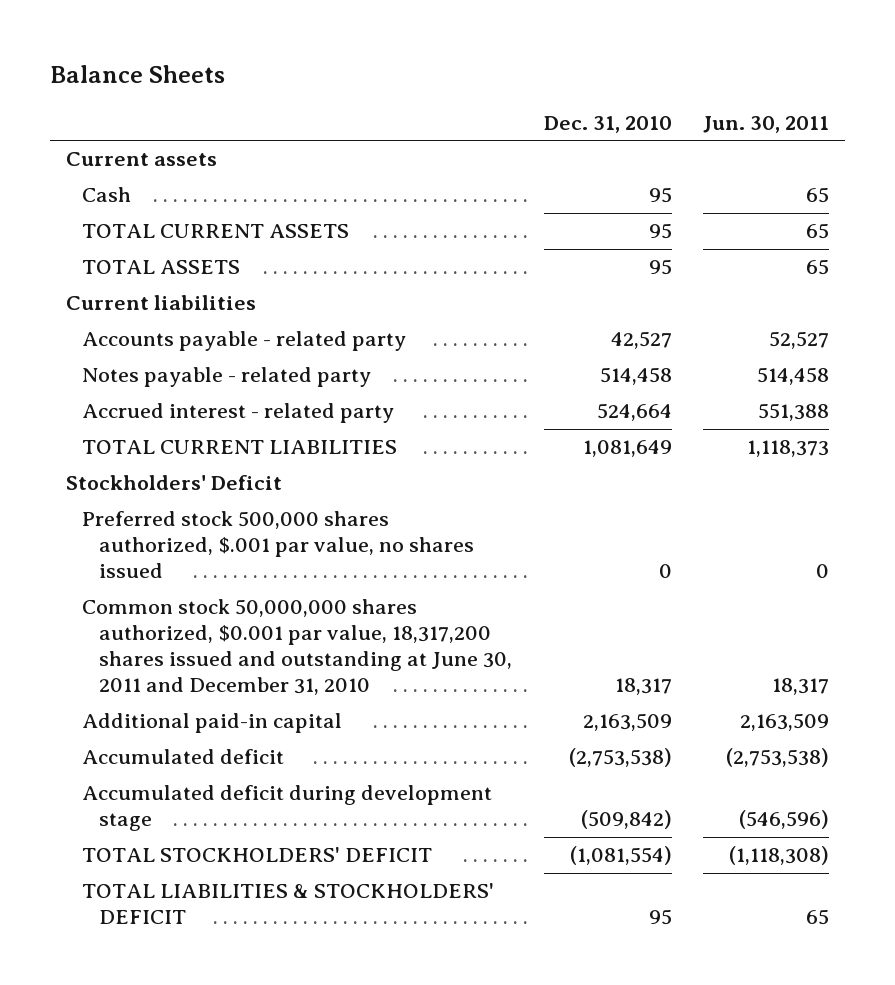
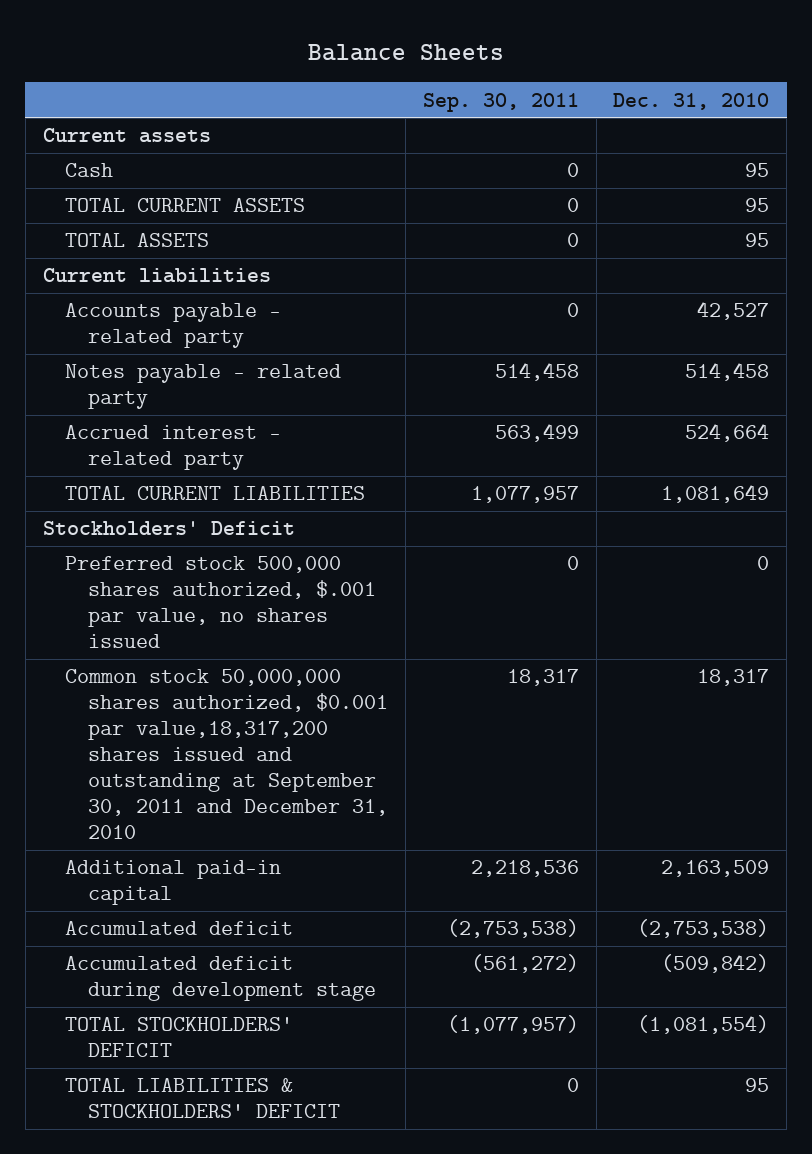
- | Dec. 31, 2010 | Jun. 30, 2011
+ | Sep. 30, 2011 | Dec. 31, 2010
- Common stock 50,000,000 shares authorized, $0.001 par value, 18,317,200 shares issued and outstanding at June 30, 2011 and December 31, 2010 | 18,317 | 18,317
+ Common stock 50,000,000 shares authorized, $0.001 par value,18,317,200 shares issued and outstanding at September 30, 2011 and December 31, 2010 | 18,317 | 18,317

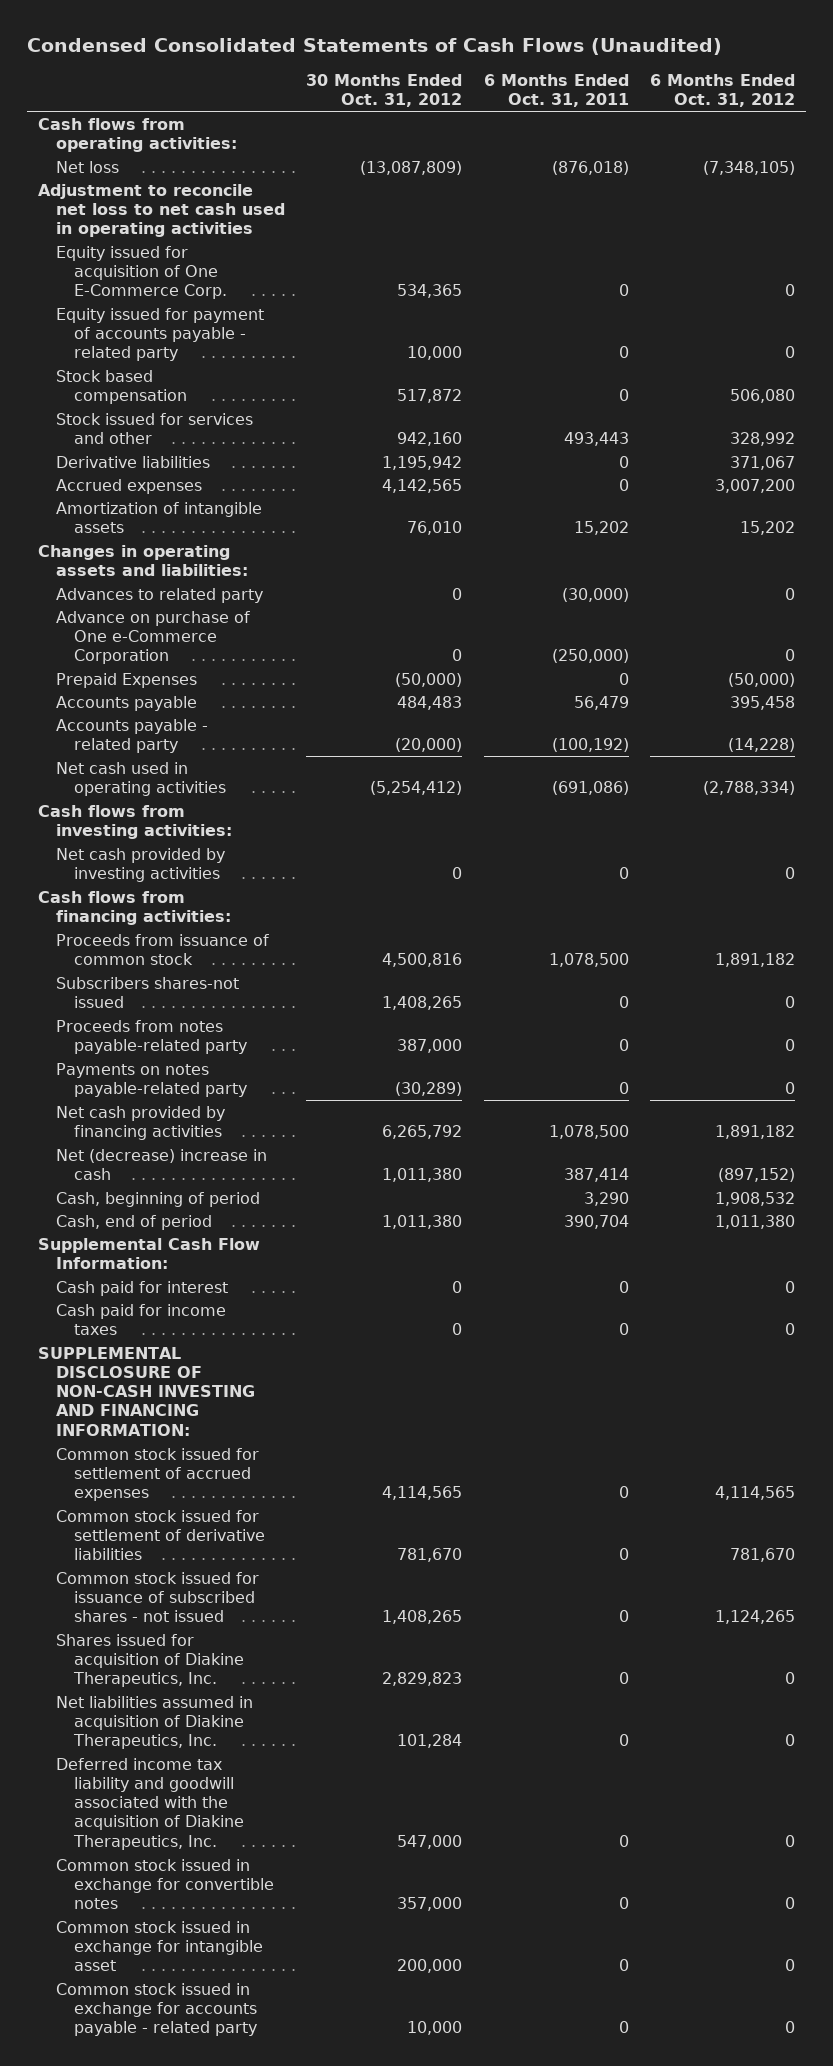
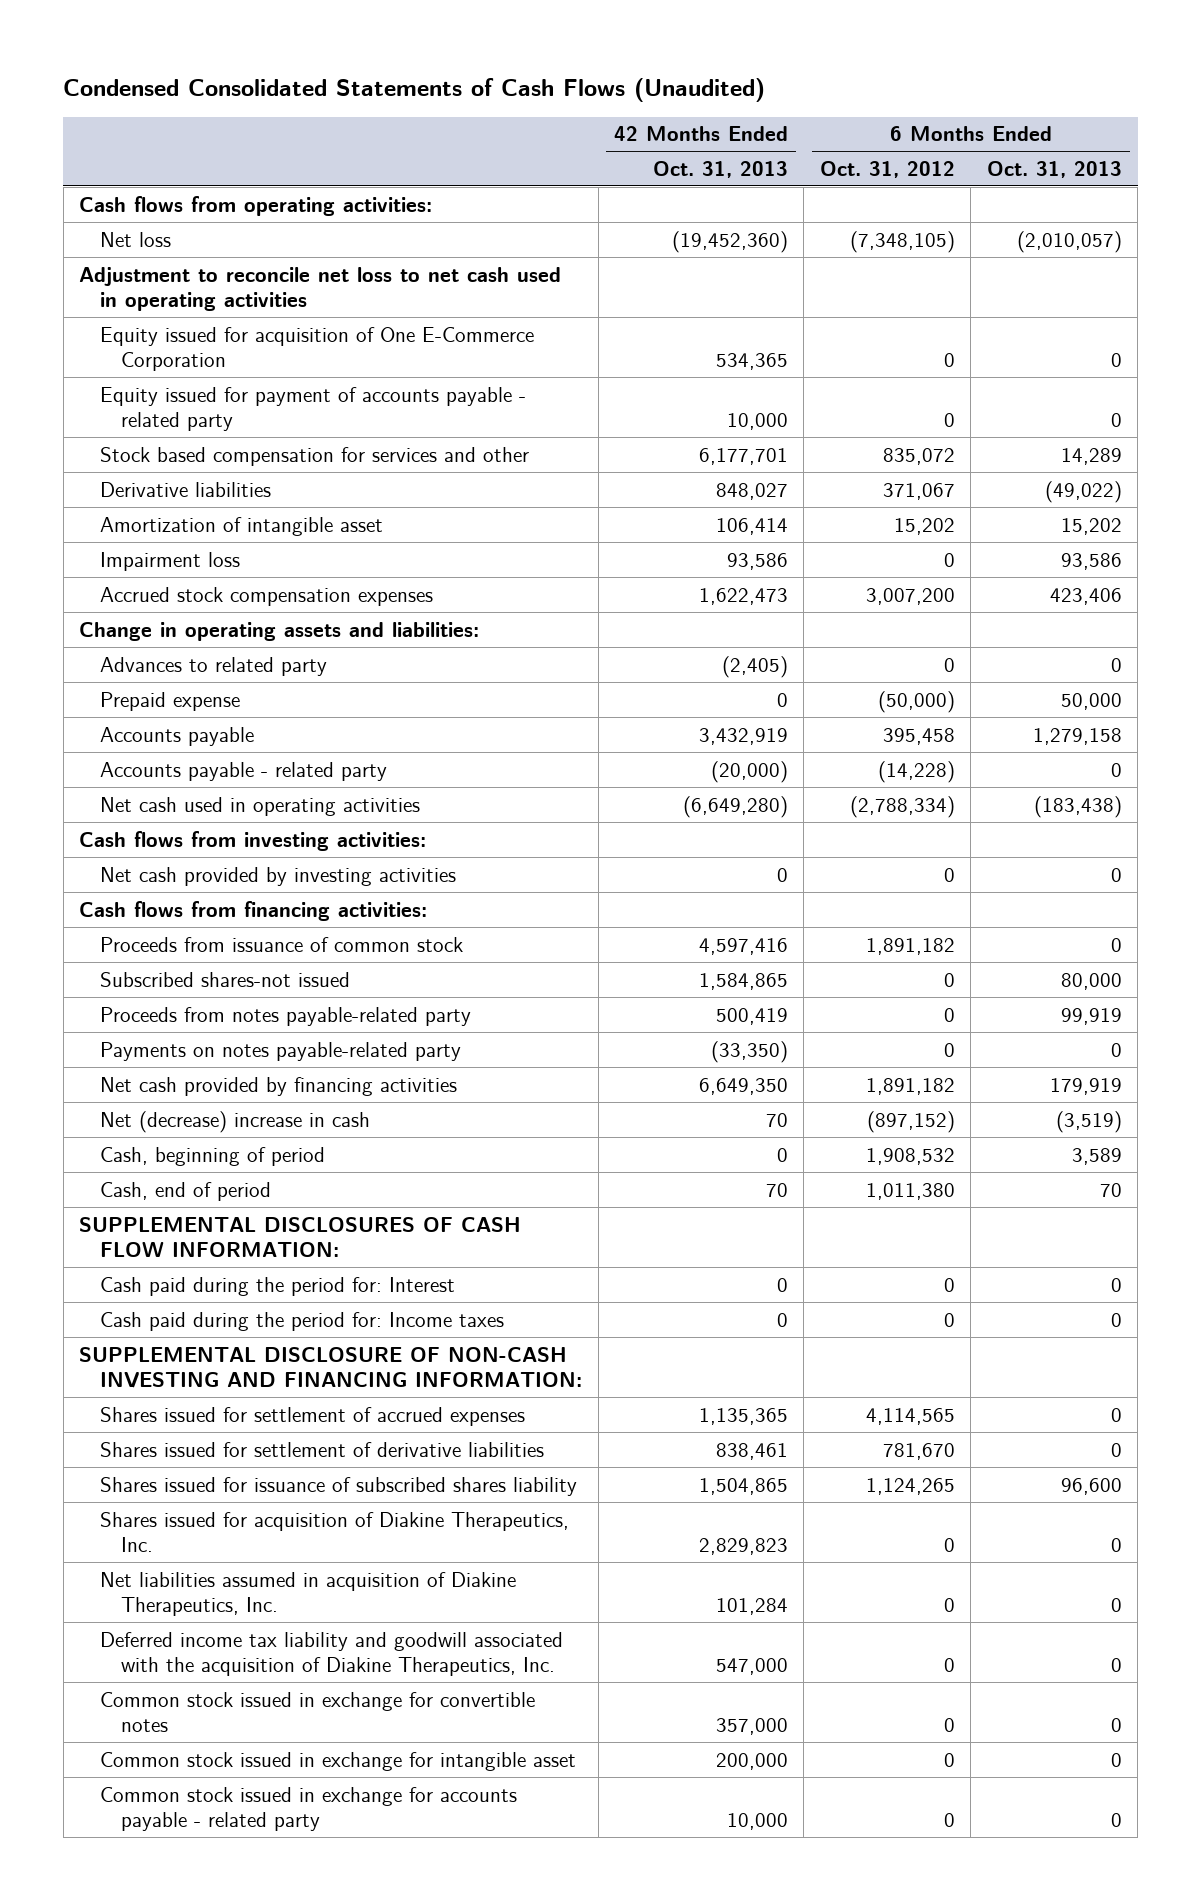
- | 30 Months Ended Oct. 31, 2012 | 6 Months Ended Oct. 31, 2011 | 6 Months Ended Oct. 31, 2012
+ | 42 Months Ended Oct. 31, 2013 | 6 Months Ended Oct. 31, 2012 | 6 Months Ended Oct. 31, 2013
- Equity issued for acquisition of One E-Commerce Corp. | 534,365 | 0 | 0
+ Equity issued for acquisition of One E-Commerce Corporation | 534,365 | 0 | 0
- Stock based compensation | 517,872 | 0 | 506,080
- Stock issued for services and other | 942,160 | 493,443 | 328,992
+ Stock based compensation for services and other | 6,177,701 | 835,072 | 14,289
- Accrued expenses | 4,142,565 | 0 | 3,007,200
- Amortization of intangible assets | 76,010 | 15,202 | 15,202
- Changes in operating assets and liabilities:
+ Amortization of intangible asset | 106,414 | 15,202 | 15,202
+ Impairment loss | 93,586 | 0 | 93,586
+ Accrued stock compensation expenses | 1,622,473 | 3,007,200 | 423,406
+ Change in operating assets and liabilities:
- Advance on purchase of One e-Commerce Corporation | 0 | (250,000) | 0
- Prepaid Expenses | (50,000) | 0 | (50,000)
+ Prepaid expense | 0 | (50,000) | 50,000
- Subscribers shares-not issued | 1,408,265 | 0 | 0
+ Subscribed shares-not issued | 1,584,865 | 0 | 80,000
- Supplemental Cash Flow Information:
- Cash paid for interest | 0 | 0 | 0
- Cash paid for income taxes | 0 | 0 | 0
+ SUPPLEMENTAL DISCLOSURES OF CASH FLOW INFORMATION:
+ Cash paid during the period for: Interest | 0 | 0 | 0
+ Cash paid during the period for: Income taxes | 0 | 0 | 0
- Common stock issued for settlement of accrued expenses | 4,114,565 | 0 | 4,114,565
- Common stock issued for settlement of derivative liabilities | 781,670 | 0 | 781,670
- Common stock issued for issuance of subscribed shares - not issued | 1,408,265 | 0 | 1,124,265
+ Shares issued for settlement of accrued expenses | 1,135,365 | 4,114,565 | 0
+ Shares issued for settlement of derivative liabilities | 838,461 | 781,670 | 0
+ Shares issued for issuance of subscribed shares liability | 1,504,865 | 1,124,265 | 96,600

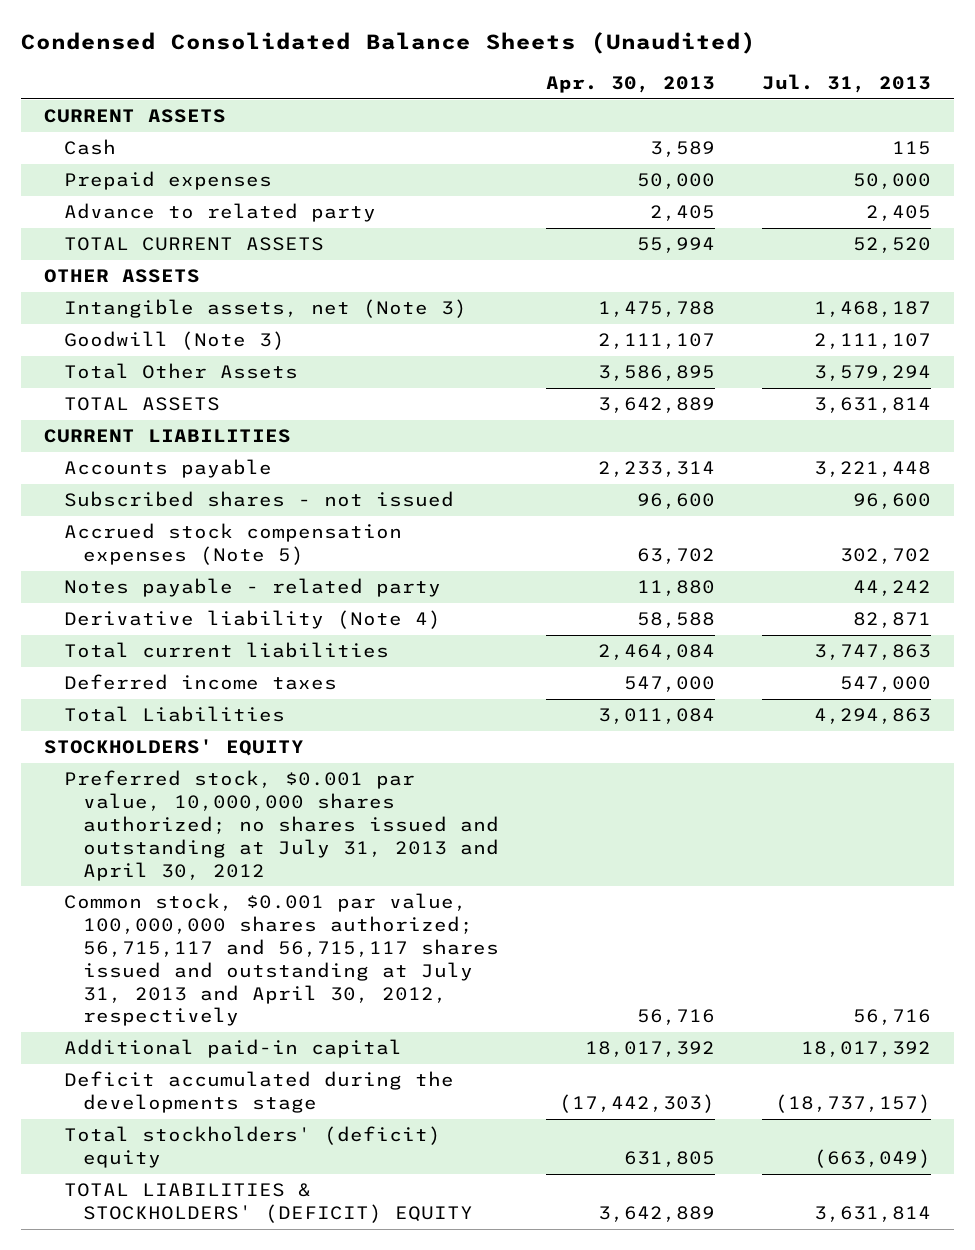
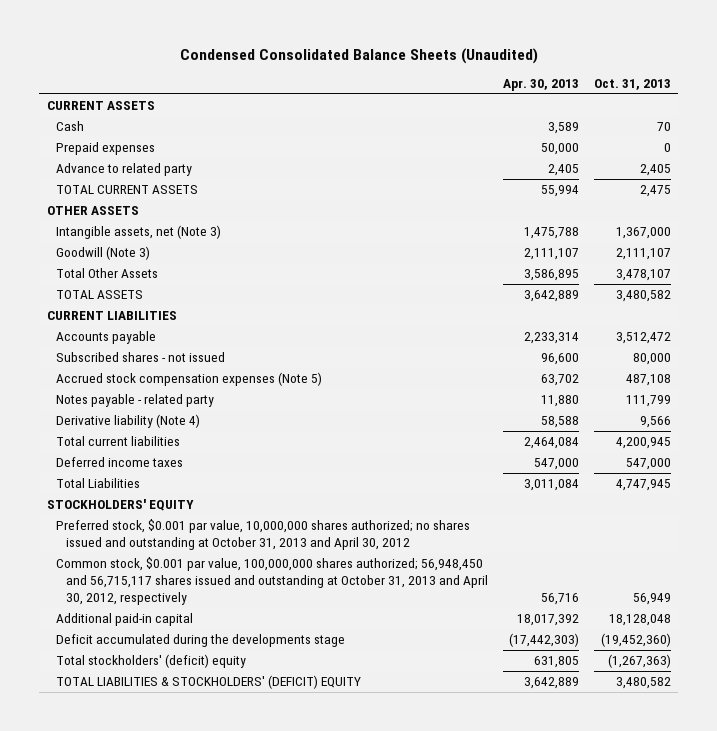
- | Apr. 30, 2013 | Jul. 31, 2013
+ | Apr. 30, 2013 | Oct. 31, 2013
- Preferred stock, $0.001 par value, 10,000,000 shares authorized; no shares issued and outstanding at July 31, 2013 and April 30, 2012
- Common stock, $0.001 par value, 100,000,000 shares authorized; 56,715,117 and 56,715,117 shares issued and outstanding at July 31, 2013 and April 30, 2012, respectively | 56,716 | 56,716
+ Preferred stock, $0.001 par value, 10,000,000 shares authorized; no shares issued and outstanding at October 31, 2013 and April 30, 2012
+ Common stock, $0.001 par value, 100,000,000 shares authorized; 56,948,450 and 56,715,117 shares issued and outstanding at October 31, 2013 and April 30, 2012, respectively | 56,716 | 56,949

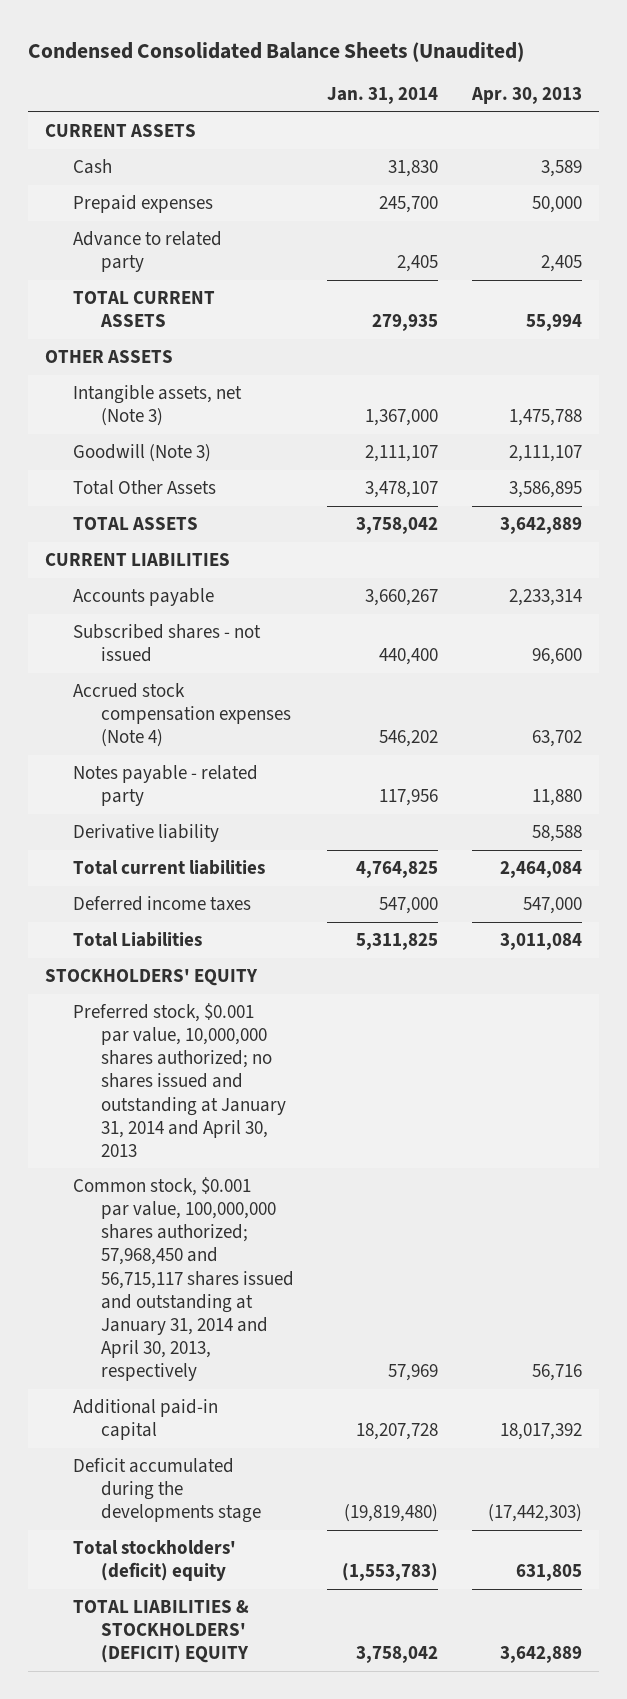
- | Apr. 30, 2013 | Oct. 31, 2013
+ | Jan. 31, 2014 | Apr. 30, 2013
- Accrued stock compensation expenses (Note 5) | 63,702 | 487,108
+ Accrued stock compensation expenses (Note 4) | 546,202 | 63,702
- Derivative liability (Note 4) | 58,588 | 9,566
+ Derivative liability | | 58,588
- Preferred stock, $0.001 par value, 10,000,000 shares authorized; no shares issued and outstanding at October 31, 2013 and April 30, 2012
- Common stock, $0.001 par value, 100,000,000 shares authorized; 56,948,450 and 56,715,117 shares issued and outstanding at October 31, 2013 and April 30, 2012, respectively | 56,716 | 56,949
+ Preferred stock, $0.001 par value, 10,000,000 shares authorized; no shares issued and outstanding at January 31, 2014 and April 30, 2013
+ Common stock, $0.001 par value, 100,000,000 shares authorized; 57,968,450 and 56,715,117 shares issued and outstanding at January 31, 2014 and April 30, 2013, respectively | 57,969 | 56,716

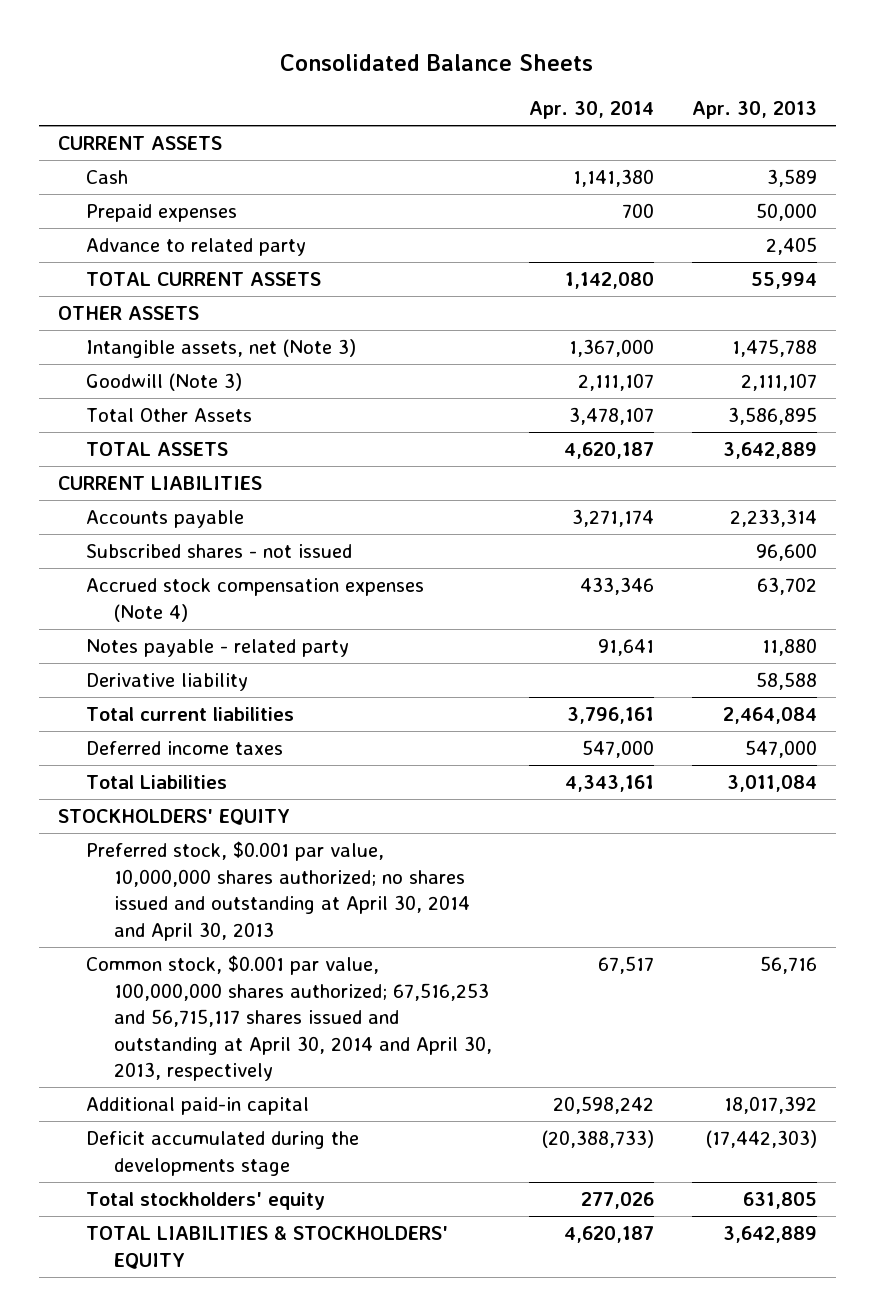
- Condensed Consolidated Balance Sheets (Unaudited)
+ Consolidated Balance Sheets
- | Jan. 31, 2014 | Apr. 30, 2013
+ | Apr. 30, 2014 | Apr. 30, 2013
- Preferred stock, $0.001 par value, 10,000,000 shares authorized; no shares issued and outstanding at January 31, 2014 and April 30, 2013
- Common stock, $0.001 par value, 100,000,000 shares authorized; 57,968,450 and 56,715,117 shares issued and outstanding at January 31, 2014 and April 30, 2013, respectively | 57,969 | 56,716
+ Preferred stock, $0.001 par value, 10,000,000 shares authorized; no shares issued and outstanding at April 30, 2014 and April 30, 2013
+ Common stock, $0.001 par value, 100,000,000 shares authorized; 67,516,253 and 56,715,117 shares issued and outstanding at April 30, 2014 and April 30, 2013, respectively | 67,517 | 56,716
- Total stockholders' (deficit) equity | (1,553,783) | 631,805
- TOTAL LIABILITIES & STOCKHOLDERS' (DEFICIT) EQUITY | 3,758,042 | 3,642,889
+ Total stockholders' equity | 277,026 | 631,805
+ TOTAL LIABILITIES & STOCKHOLDERS' EQUITY | 4,620,187 | 3,642,889

